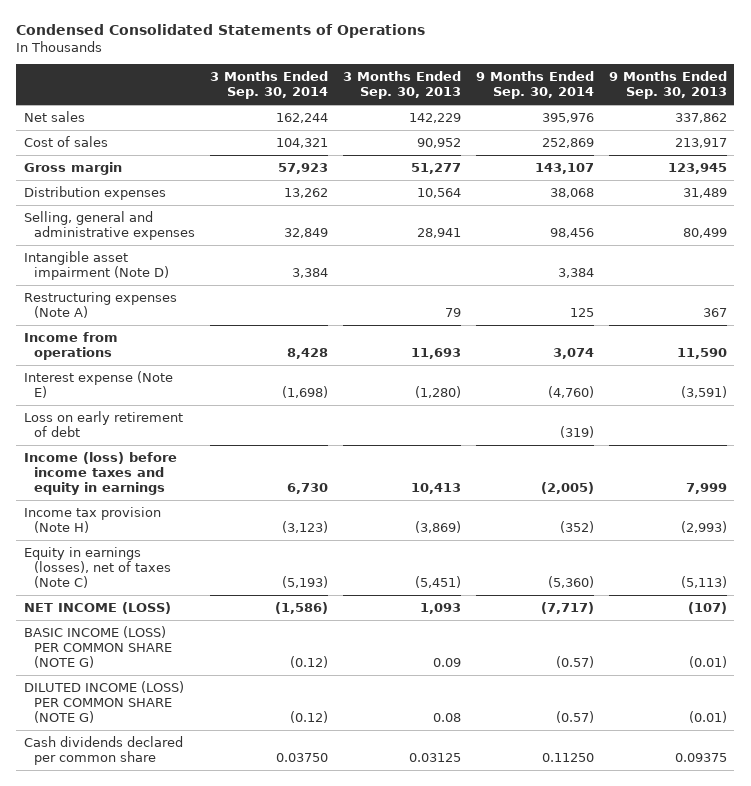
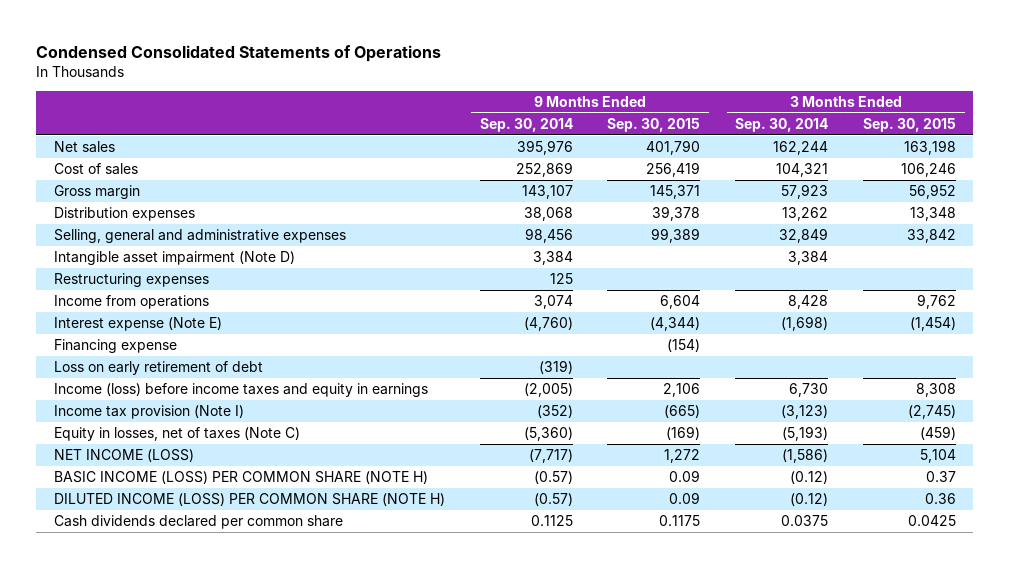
- | 3 Months Ended Sep. 30, 2014 | 3 Months Ended Sep. 30, 2013 | 9 Months Ended Sep. 30, 2014 | 9 Months Ended Sep. 30, 2013
+ | 9 Months Ended Sep. 30, 2014 | 9 Months Ended Sep. 30, 2015 | 3 Months Ended Sep. 30, 2014 | 3 Months Ended Sep. 30, 2015
- Restructuring expenses (Note A) | | 79 | 125 | 367
+ Restructuring expenses | 125 | | |
+ Financing expense | | (154) | |
- Income tax provision (Note H) | (3,123) | (3,869) | (352) | (2,993)
- Equity in earnings (losses), net of taxes (Note C) | (5,193) | (5,451) | (5,360) | (5,113)
+ Income tax provision (Note I) | (352) | (665) | (3,123) | (2,745)
+ Equity in losses, net of taxes (Note C) | (5,360) | (169) | (5,193) | (459)
- BASIC INCOME (LOSS) PER COMMON SHARE (NOTE G) | (0.12) | 0.09 | (0.57) | (0.01)
- DILUTED INCOME (LOSS) PER COMMON SHARE (NOTE G) | (0.12) | 0.08 | (0.57) | (0.01)
- Cash dividends declared per common share | 0.03750 | 0.03125 | 0.11250 | 0.09375
+ BASIC INCOME (LOSS) PER COMMON SHARE (NOTE H) | (0.57) | 0.09 | (0.12) | 0.37
+ DILUTED INCOME (LOSS) PER COMMON SHARE (NOTE H) | (0.57) | 0.09 | (0.12) | 0.36
+ Cash dividends declared per common share | 0.1125 | 0.1175 | 0.0375 | 0.0425

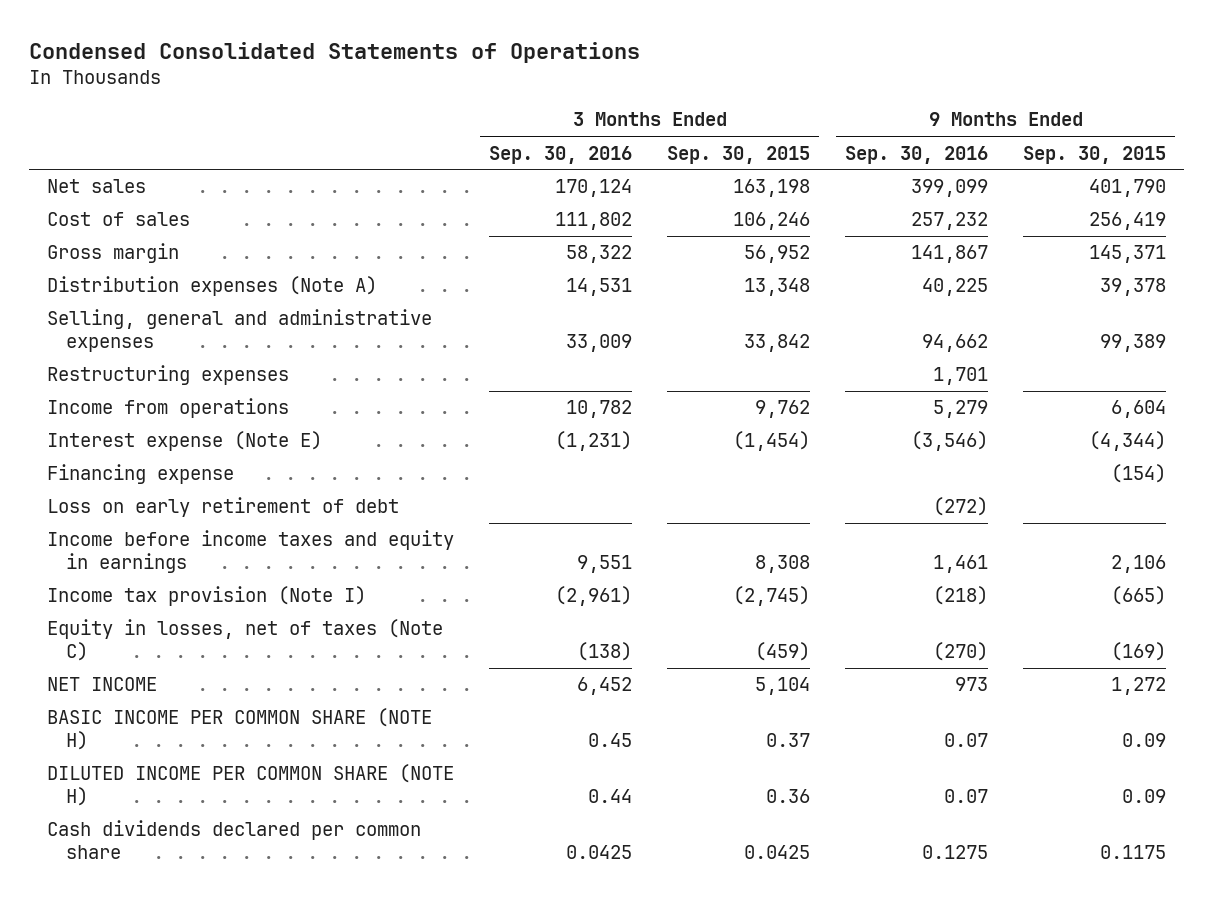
- | 9 Months Ended Sep. 30, 2014 | 9 Months Ended Sep. 30, 2015 | 3 Months Ended Sep. 30, 2014 | 3 Months Ended Sep. 30, 2015
+ | 3 Months Ended Sep. 30, 2016 | 3 Months Ended Sep. 30, 2015 | 9 Months Ended Sep. 30, 2016 | 9 Months Ended Sep. 30, 2015
- Distribution expenses | 38,068 | 39,378 | 13,262 | 13,348
+ Distribution expenses (Note A) | 14,531 | 13,348 | 40,225 | 39,378
- Intangible asset impairment (Note D) | 3,384 | | 3,384 |
- Income (loss) before income taxes and equity in earnings | (2,005) | 2,106 | 6,730 | 8,308
+ Income before income taxes and equity in earnings | 9,551 | 8,308 | 1,461 | 2,106
- NET INCOME (LOSS) | (7,717) | 1,272 | (1,586) | 5,104
- BASIC INCOME (LOSS) PER COMMON SHARE (NOTE H) | (0.57) | 0.09 | (0.12) | 0.37
- DILUTED INCOME (LOSS) PER COMMON SHARE (NOTE H) | (0.57) | 0.09 | (0.12) | 0.36
+ NET INCOME | 6,452 | 5,104 | 973 | 1,272
+ BASIC INCOME PER COMMON SHARE (NOTE H) | 0.45 | 0.37 | 0.07 | 0.09
+ DILUTED INCOME PER COMMON SHARE (NOTE H) | 0.44 | 0.36 | 0.07 | 0.09

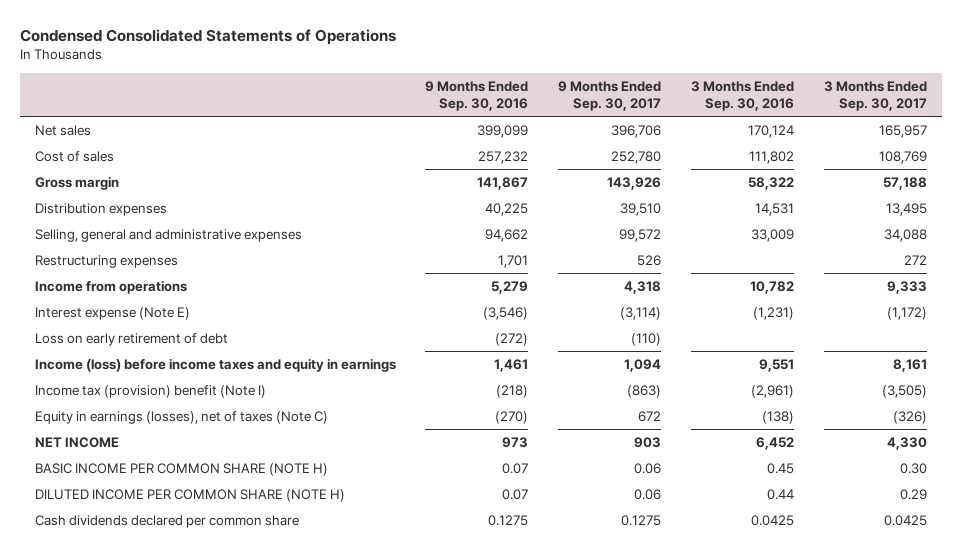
- | 3 Months Ended Sep. 30, 2016 | 3 Months Ended Sep. 30, 2015 | 9 Months Ended Sep. 30, 2016 | 9 Months Ended Sep. 30, 2015
+ | 9 Months Ended Sep. 30, 2016 | 9 Months Ended Sep. 30, 2017 | 3 Months Ended Sep. 30, 2016 | 3 Months Ended Sep. 30, 2017
- Distribution expenses (Note A) | 14,531 | 13,348 | 40,225 | 39,378
+ Distribution expenses | 40,225 | 39,510 | 14,531 | 13,495
- Financing expense | | | | (154)
- Income before income taxes and equity in earnings | 9,551 | 8,308 | 1,461 | 2,106
- Income tax provision (Note I) | (2,961) | (2,745) | (218) | (665)
- Equity in losses, net of taxes (Note C) | (138) | (459) | (270) | (169)
+ Income (loss) before income taxes and equity in earnings | 1,461 | 1,094 | 9,551 | 8,161
+ Income tax (provision) benefit (Note I) | (218) | (863) | (2,961) | (3,505)
+ Equity in earnings (losses), net of taxes (Note C) | (270) | 672 | (138) | (326)

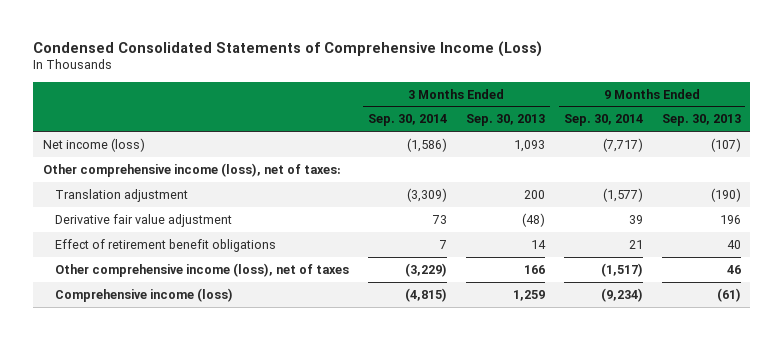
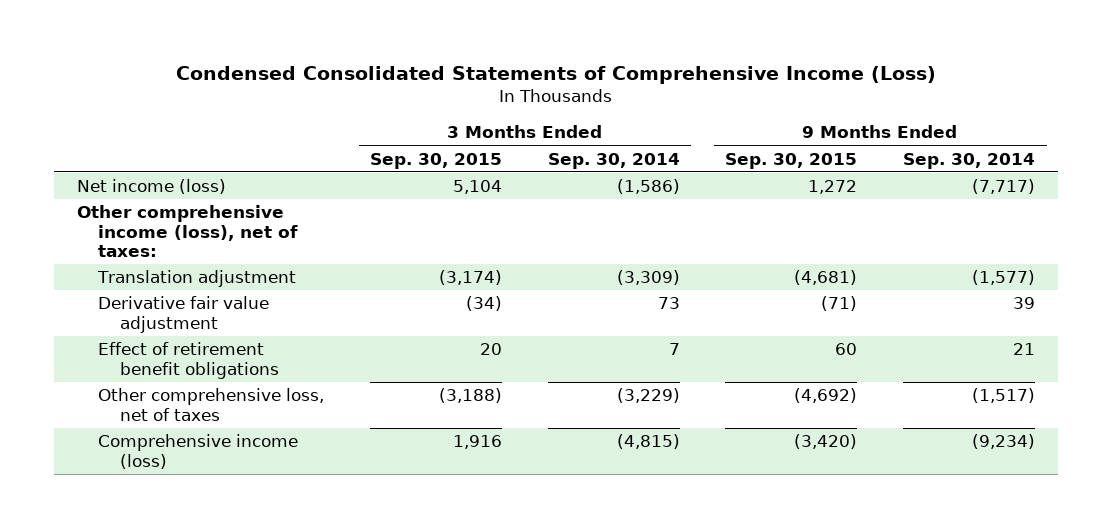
- | 3 Months Ended Sep. 30, 2014 | 3 Months Ended Sep. 30, 2013 | 9 Months Ended Sep. 30, 2014 | 9 Months Ended Sep. 30, 2013
+ | 3 Months Ended Sep. 30, 2015 | 3 Months Ended Sep. 30, 2014 | 9 Months Ended Sep. 30, 2015 | 9 Months Ended Sep. 30, 2014
- Other comprehensive income (loss), net of taxes | (3,229) | 166 | (1,517) | 46
+ Other comprehensive loss, net of taxes | (3,188) | (3,229) | (4,692) | (1,517)

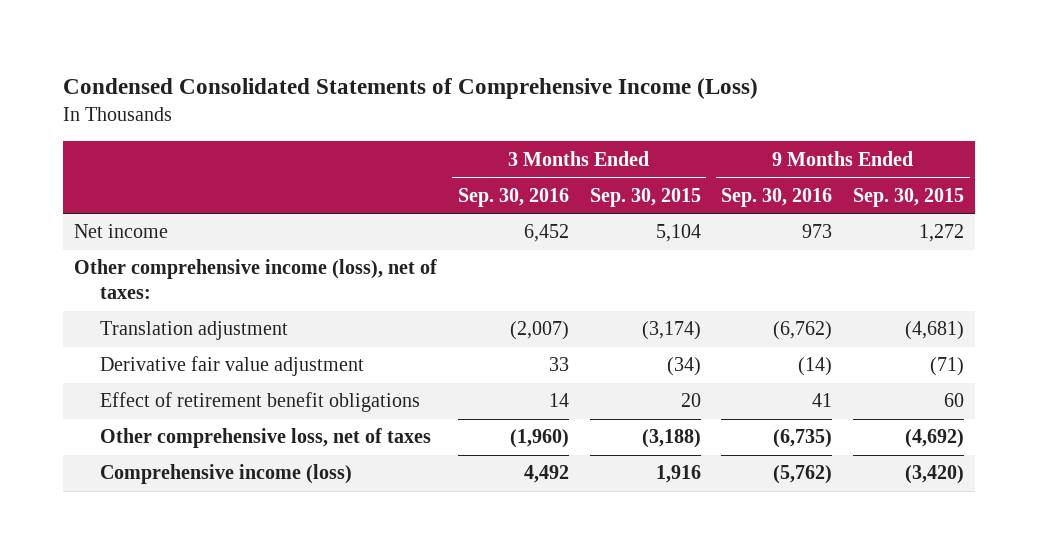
- | 3 Months Ended Sep. 30, 2015 | 3 Months Ended Sep. 30, 2014 | 9 Months Ended Sep. 30, 2015 | 9 Months Ended Sep. 30, 2014
+ | 3 Months Ended Sep. 30, 2016 | 3 Months Ended Sep. 30, 2015 | 9 Months Ended Sep. 30, 2016 | 9 Months Ended Sep. 30, 2015
- Net income (loss) | 5,104 | (1,586) | 1,272 | (7,717)
+ Net income | 6,452 | 5,104 | 973 | 1,272

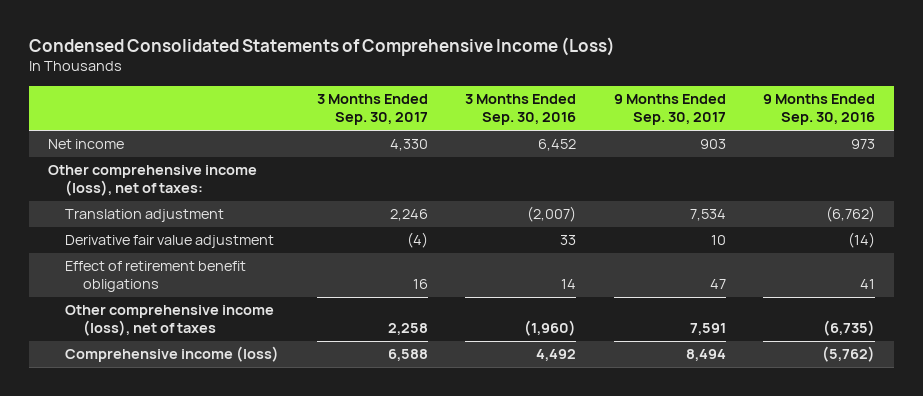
- | 3 Months Ended Sep. 30, 2016 | 3 Months Ended Sep. 30, 2015 | 9 Months Ended Sep. 30, 2016 | 9 Months Ended Sep. 30, 2015
+ | 3 Months Ended Sep. 30, 2017 | 3 Months Ended Sep. 30, 2016 | 9 Months Ended Sep. 30, 2017 | 9 Months Ended Sep. 30, 2016
- Other comprehensive loss, net of taxes | (1,960) | (3,188) | (6,735) | (4,692)
+ Other comprehensive income (loss), net of taxes | 2,258 | (1,960) | 7,591 | (6,735)

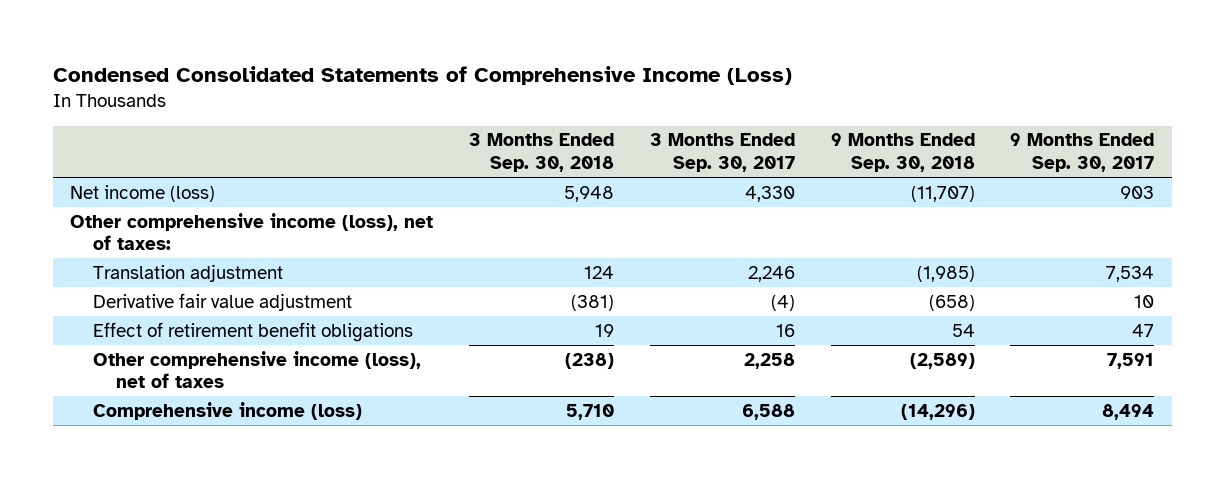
- | 3 Months Ended Sep. 30, 2017 | 3 Months Ended Sep. 30, 2016 | 9 Months Ended Sep. 30, 2017 | 9 Months Ended Sep. 30, 2016
+ | 3 Months Ended Sep. 30, 2018 | 3 Months Ended Sep. 30, 2017 | 9 Months Ended Sep. 30, 2018 | 9 Months Ended Sep. 30, 2017
- Net income | 4,330 | 6,452 | 903 | 973
+ Net income (loss) | 5,948 | 4,330 | (11,707) | 903

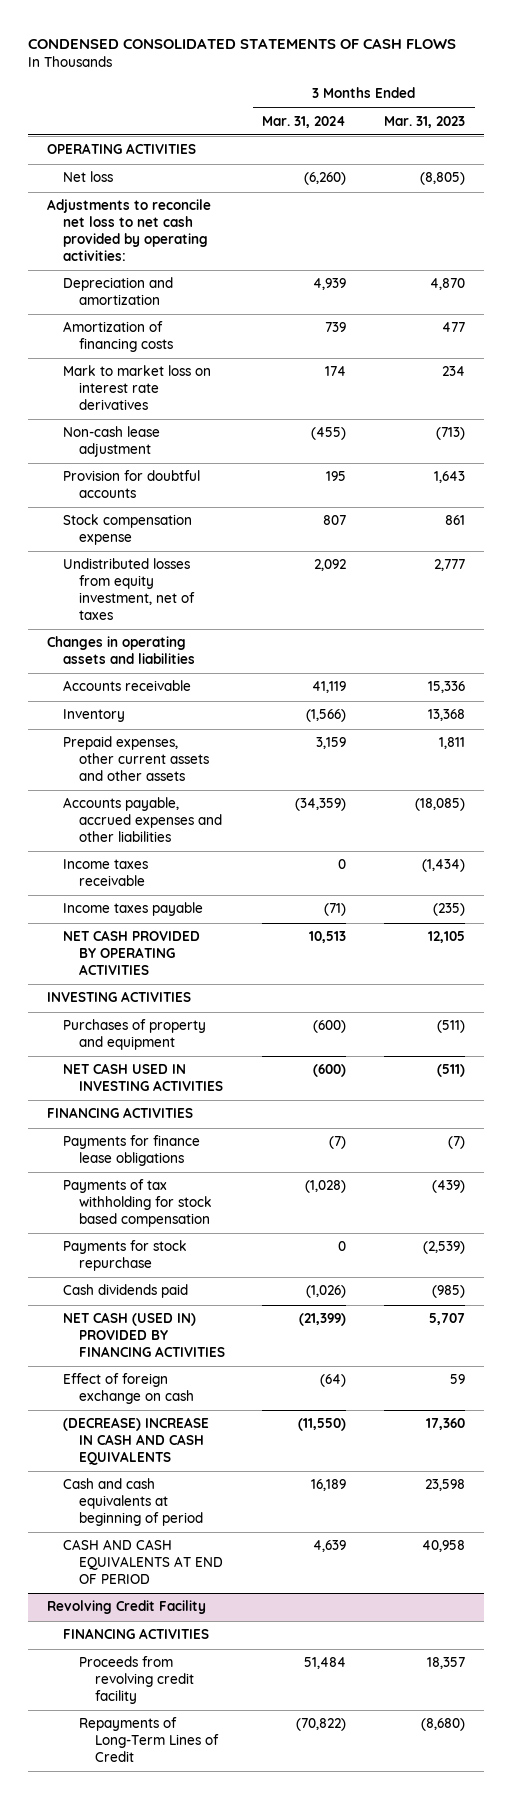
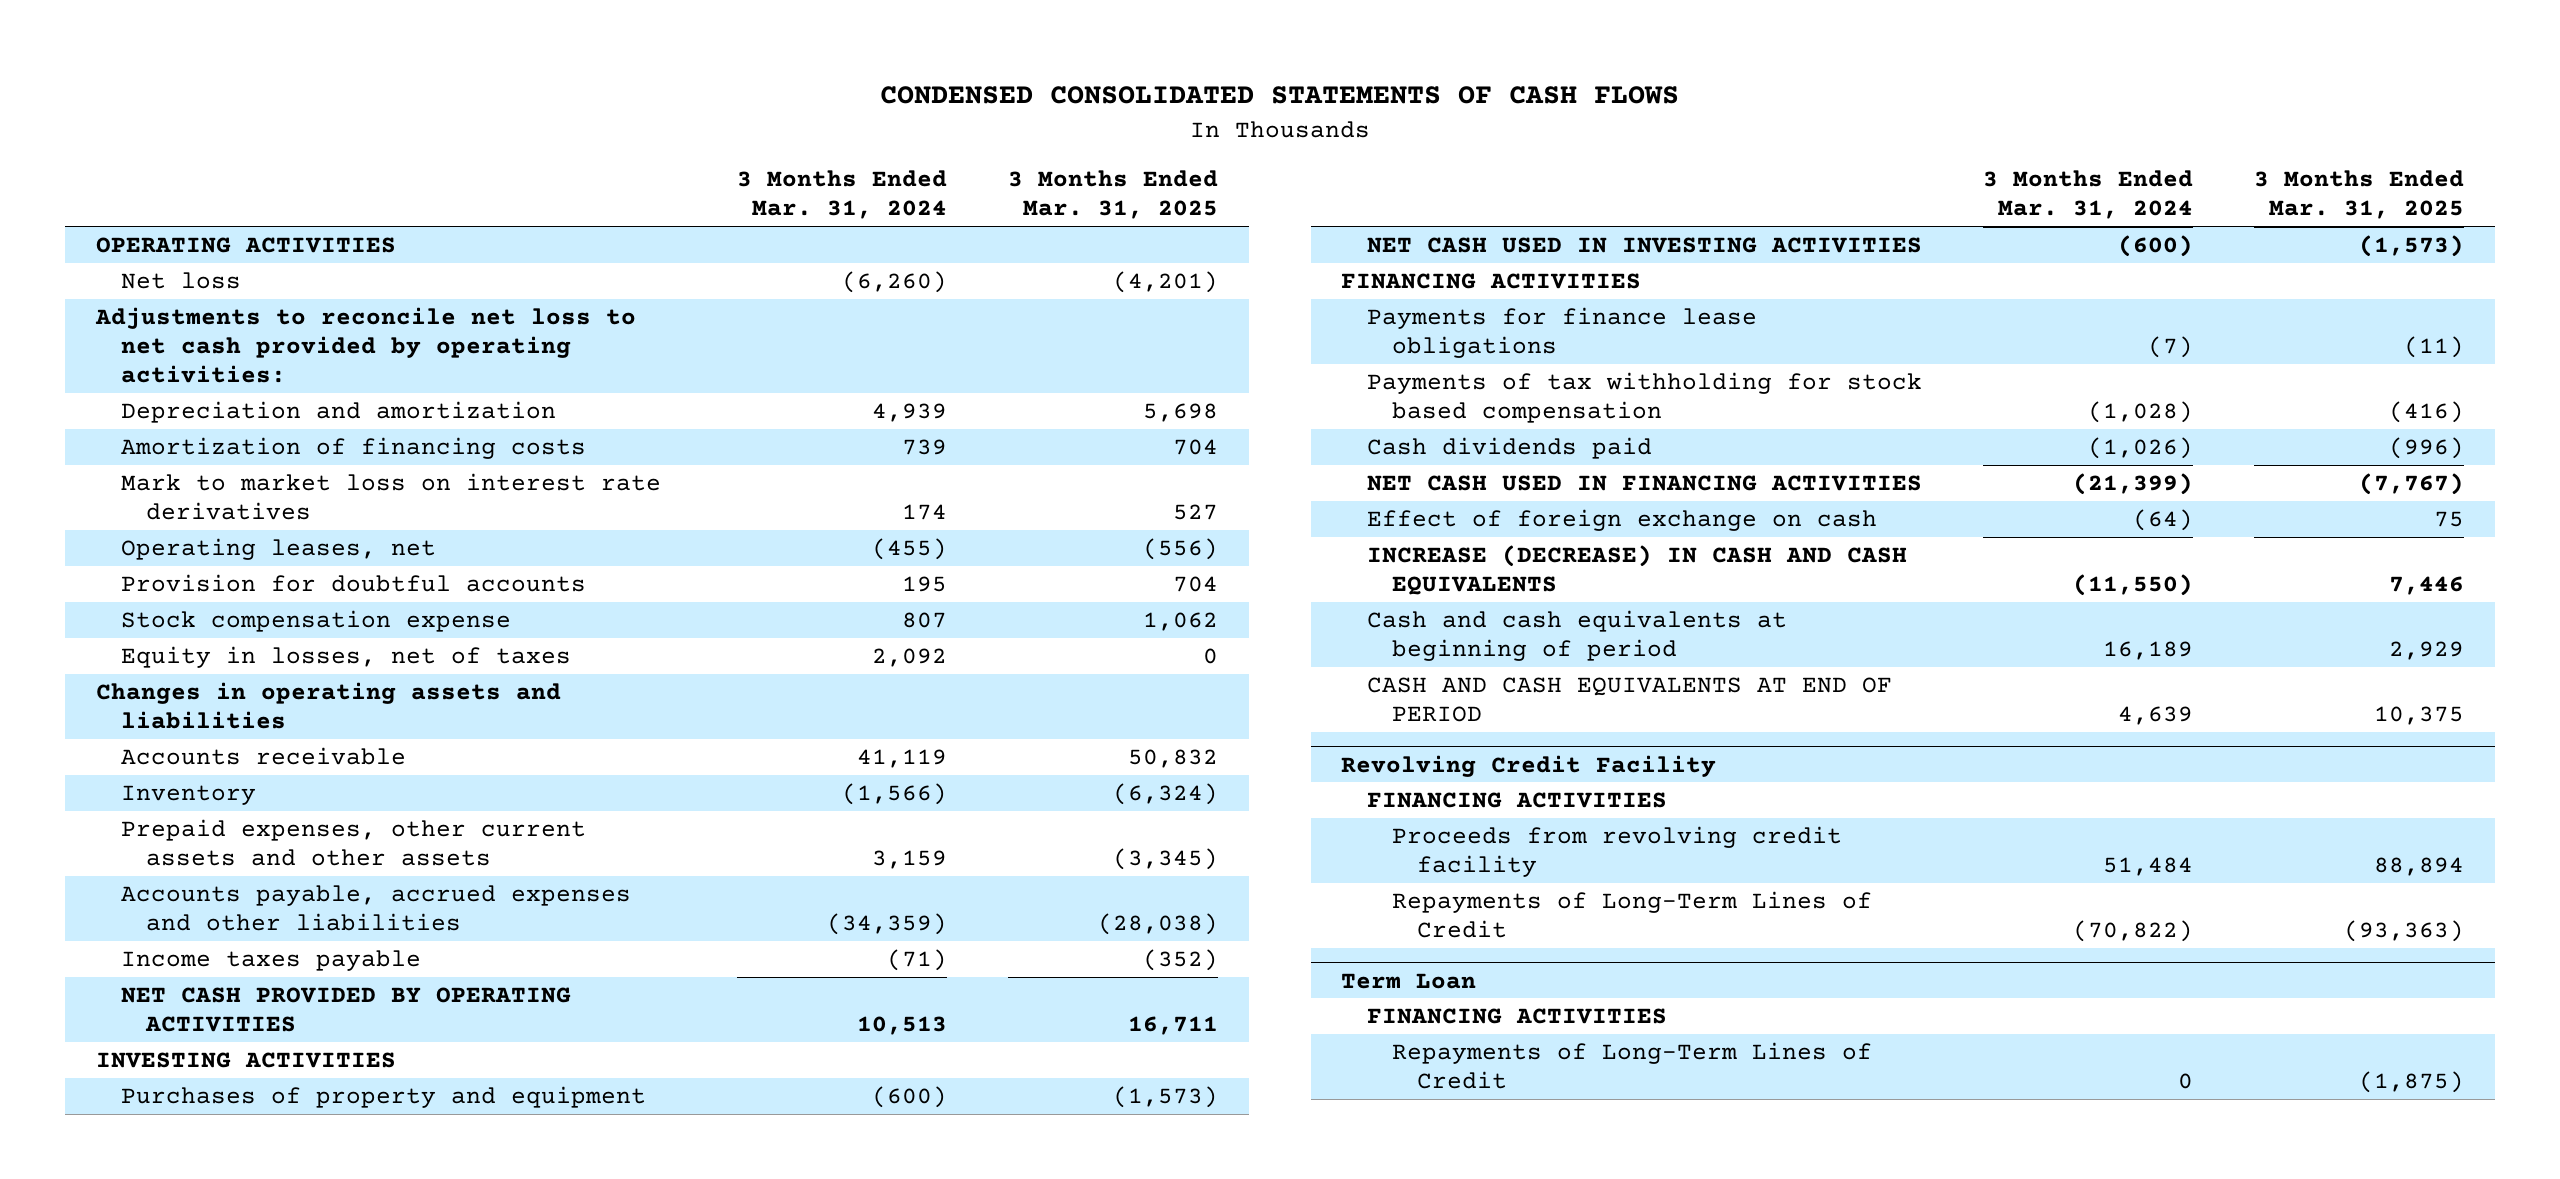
- | 3 Months Ended Mar. 31, 2024 | 3 Months Ended Mar. 31, 2023
+ | 3 Months Ended Mar. 31, 2024 | 3 Months Ended Mar. 31, 2025
- Non-cash lease adjustment | (455) | (713)
+ Operating leases, net | (455) | (556)
- Undistributed losses from equity investment, net of taxes | 2,092 | 2,777
+ Equity in losses, net of taxes | 2,092 | 0
- Income taxes receivable | 0 | (1,434)
- Payments for stock repurchase | 0 | (2,539)
- NET CASH (USED IN) PROVIDED BY FINANCING ACTIVITIES | (21,399) | 5,707
+ NET CASH USED IN FINANCING ACTIVITIES | (21,399) | (7,767)
- (DECREASE) INCREASE IN CASH AND CASH EQUIVALENTS | (11,550) | 17,360
+ INCREASE (DECREASE) IN CASH AND CASH EQUIVALENTS | (11,550) | 7,446
+ Term Loan
+ FINANCING ACTIVITIES
+ Repayments of Long-Term Lines of Credit | 0 | (1,875)

